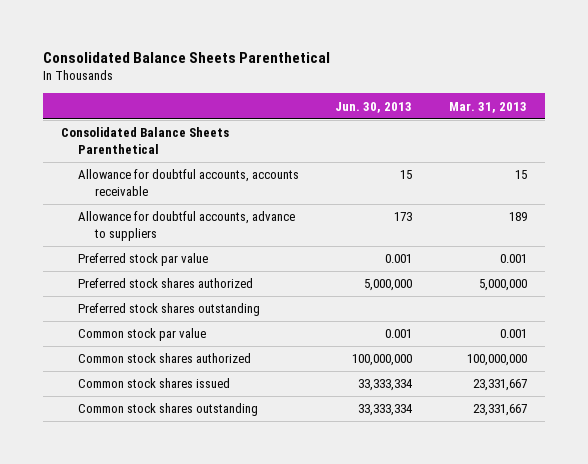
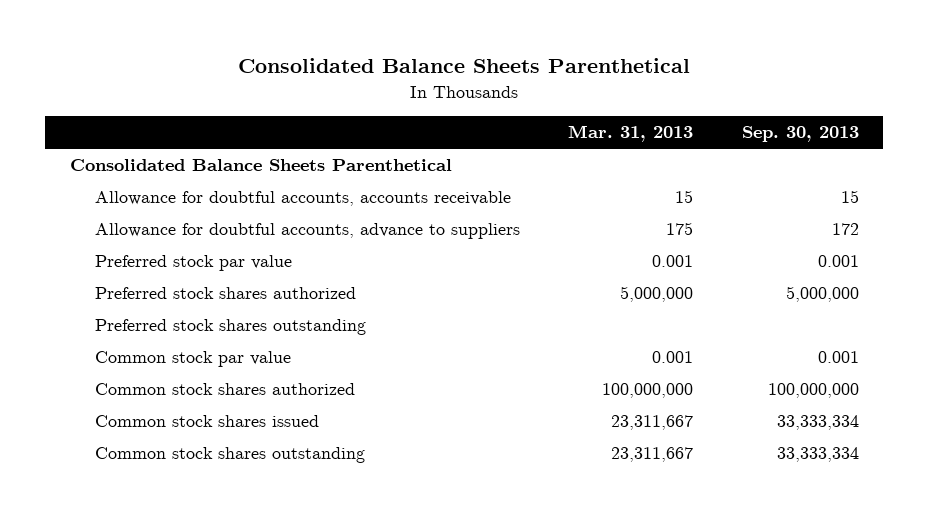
- | Jun. 30, 2013 | Mar. 31, 2013
+ | Mar. 31, 2013 | Sep. 30, 2013
- Allowance for doubtful accounts, advance to suppliers | 173 | 189
+ Allowance for doubtful accounts, advance to suppliers | 175 | 172
- Common stock shares issued | 33,333,334 | 23,331,667
- Common stock shares outstanding | 33,333,334 | 23,331,667
+ Common stock shares issued | 23,311,667 | 33,333,334
+ Common stock shares outstanding | 23,311,667 | 33,333,334

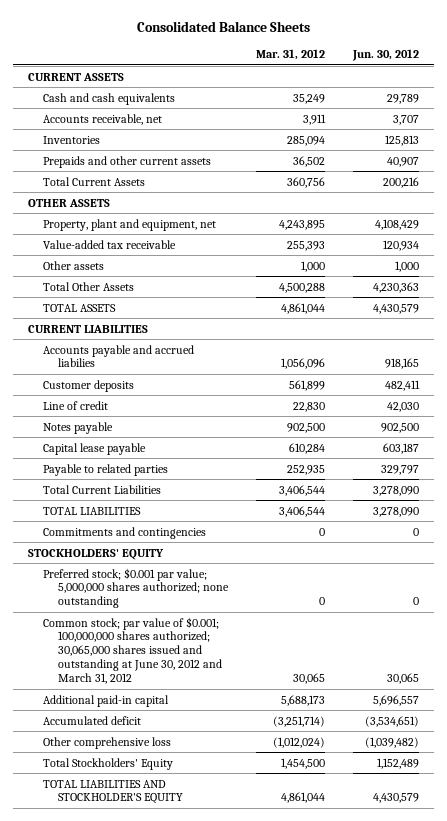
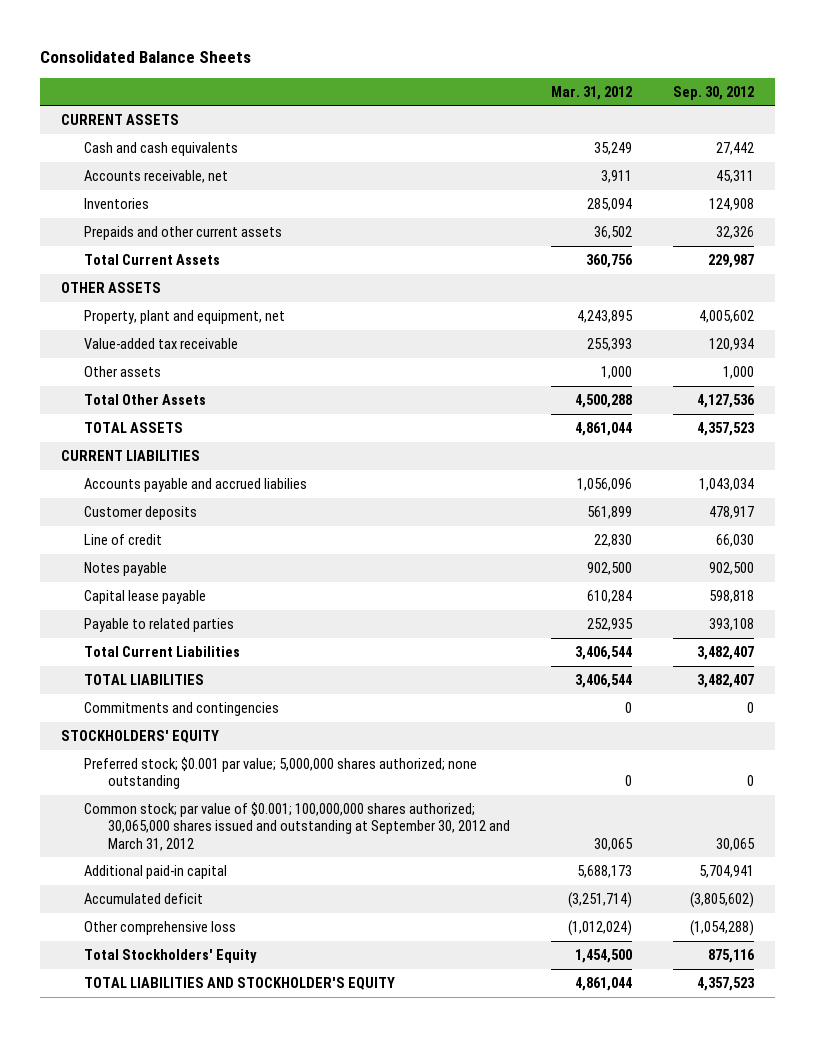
- | Mar. 31, 2012 | Jun. 30, 2012
+ | Mar. 31, 2012 | Sep. 30, 2012
- Common stock; par value of $0.001; 100,000,000 shares authorized; 30,065,000 shares issued and outstanding at June 30, 2012 and March 31, 2012 | 30,065 | 30,065
+ Common stock; par value of $0.001; 100,000,000 shares authorized; 30,065,000 shares issued and outstanding at September 30, 2012 and March 31, 2012 | 30,065 | 30,065

